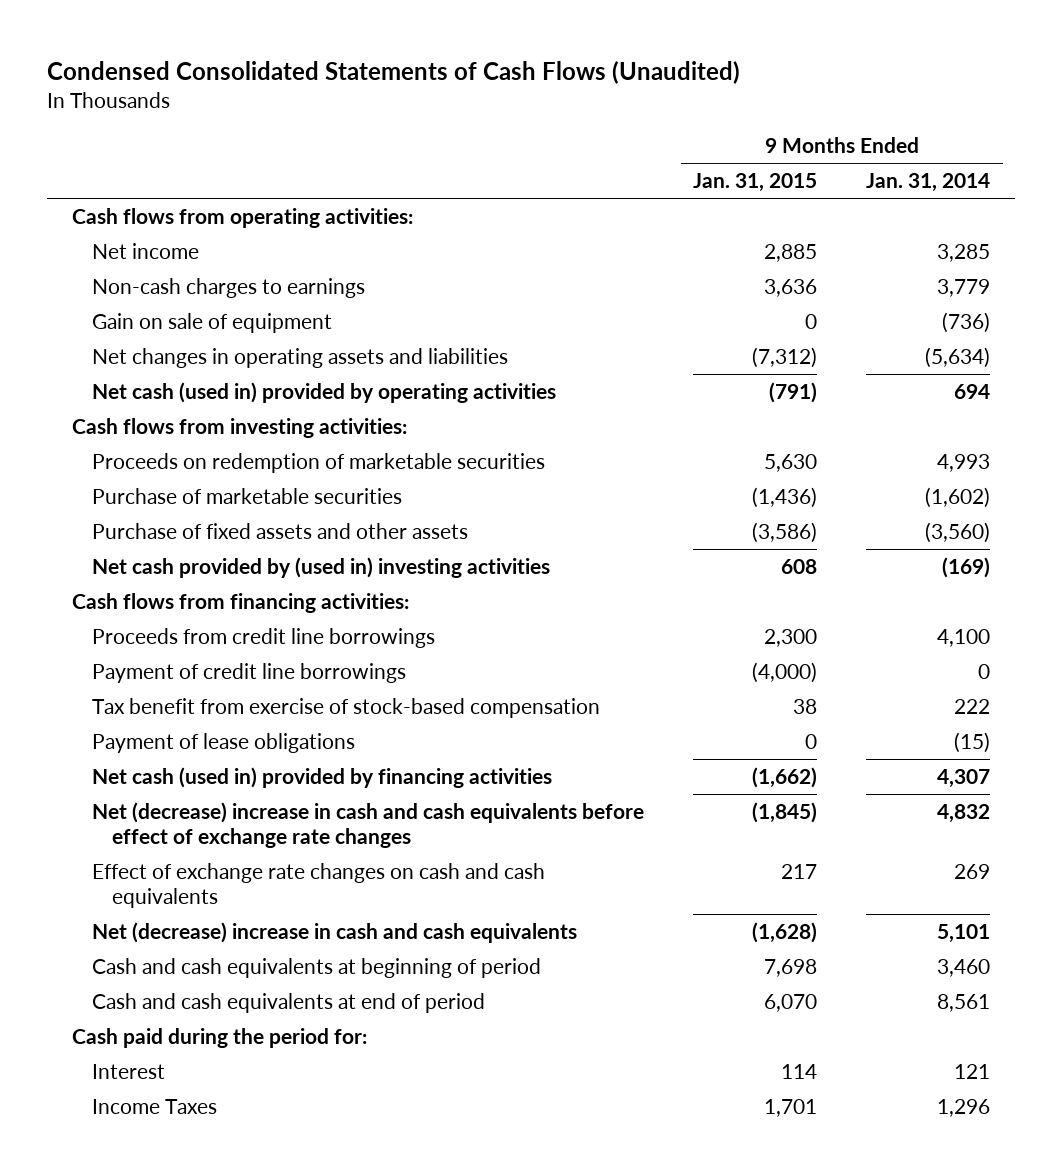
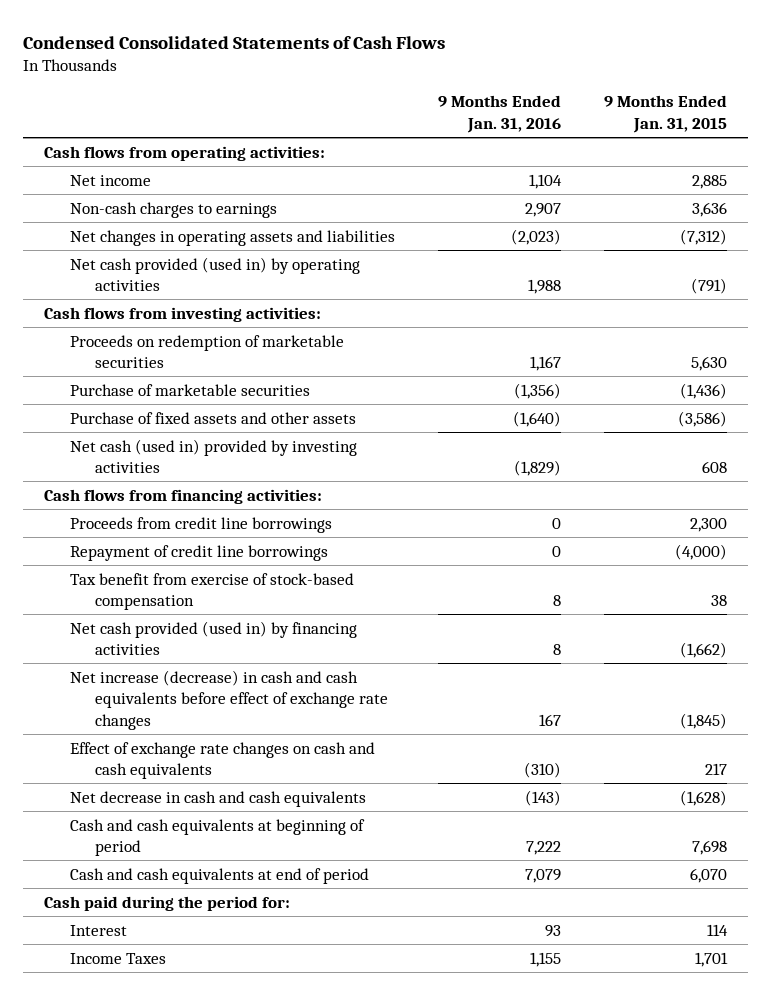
- Condensed Consolidated Statements of Cash Flows (Unaudited)
+ Condensed Consolidated Statements of Cash Flows
- | 9 Months Ended Jan. 31, 2015 | 9 Months Ended Jan. 31, 2014
+ | 9 Months Ended Jan. 31, 2016 | 9 Months Ended Jan. 31, 2015
- Gain on sale of equipment | 0 | (736)
- Net cash (used in) provided by operating activities | (791) | 694
+ Net cash provided (used in) by operating activities | 1,988 | (791)
- Net cash provided by (used in) investing activities | 608 | (169)
+ Net cash (used in) provided by investing activities | (1,829) | 608
- Payment of credit line borrowings | (4,000) | 0
+ Repayment of credit line borrowings | 0 | (4,000)
- Payment of lease obligations | 0 | (15)
- Net cash (used in) provided by financing activities | (1,662) | 4,307
- Net (decrease) increase in cash and cash equivalents before effect of exchange rate changes | (1,845) | 4,832
+ Net cash provided (used in) by financing activities | 8 | (1,662)
+ Net increase (decrease) in cash and cash equivalents before effect of exchange rate changes | 167 | (1,845)
- Net (decrease) increase in cash and cash equivalents | (1,628) | 5,101
+ Net decrease in cash and cash equivalents | (143) | (1,628)

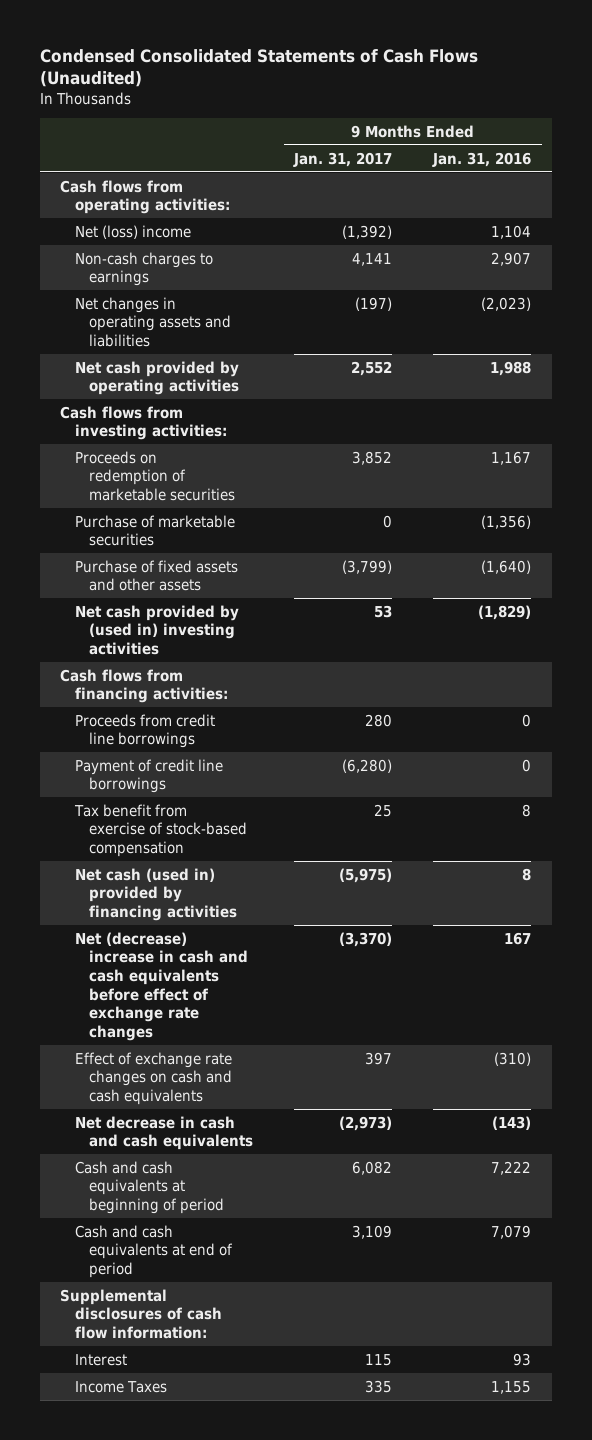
- Condensed Consolidated Statements of Cash Flows
+ Condensed Consolidated Statements of Cash Flows (Unaudited)
- | 9 Months Ended Jan. 31, 2016 | 9 Months Ended Jan. 31, 2015
+ | 9 Months Ended Jan. 31, 2017 | 9 Months Ended Jan. 31, 2016
- Net income | 1,104 | 2,885
+ Net (loss) income | (1,392) | 1,104
- Net cash provided (used in) by operating activities | 1,988 | (791)
+ Net cash provided by operating activities | 2,552 | 1,988
- Net cash (used in) provided by investing activities | (1,829) | 608
+ Net cash provided by (used in) investing activities | 53 | (1,829)
- Repayment of credit line borrowings | 0 | (4,000)
+ Payment of credit line borrowings | (6,280) | 0
- Net cash provided (used in) by financing activities | 8 | (1,662)
- Net increase (decrease) in cash and cash equivalents before effect of exchange rate changes | 167 | (1,845)
+ Net cash (used in) provided by financing activities | (5,975) | 8
+ Net (decrease) increase in cash and cash equivalents before effect of exchange rate changes | (3,370) | 167
- Cash paid during the period for:
+ Supplemental disclosures of cash flow information:

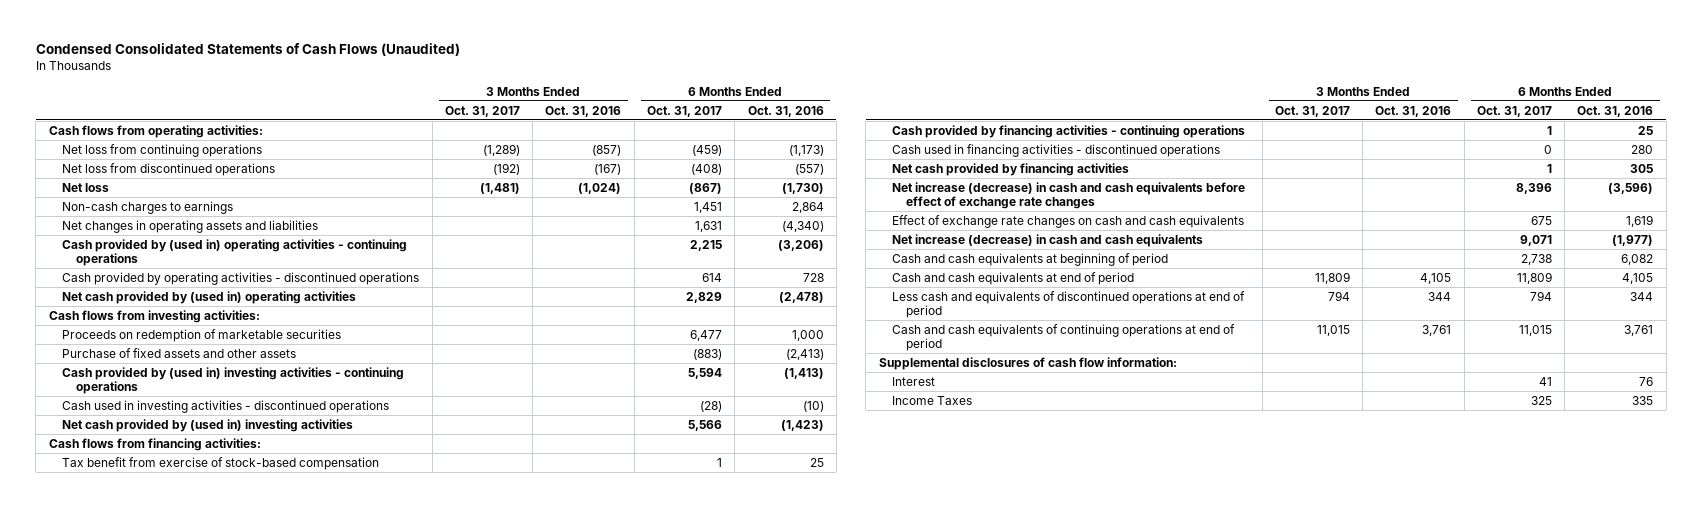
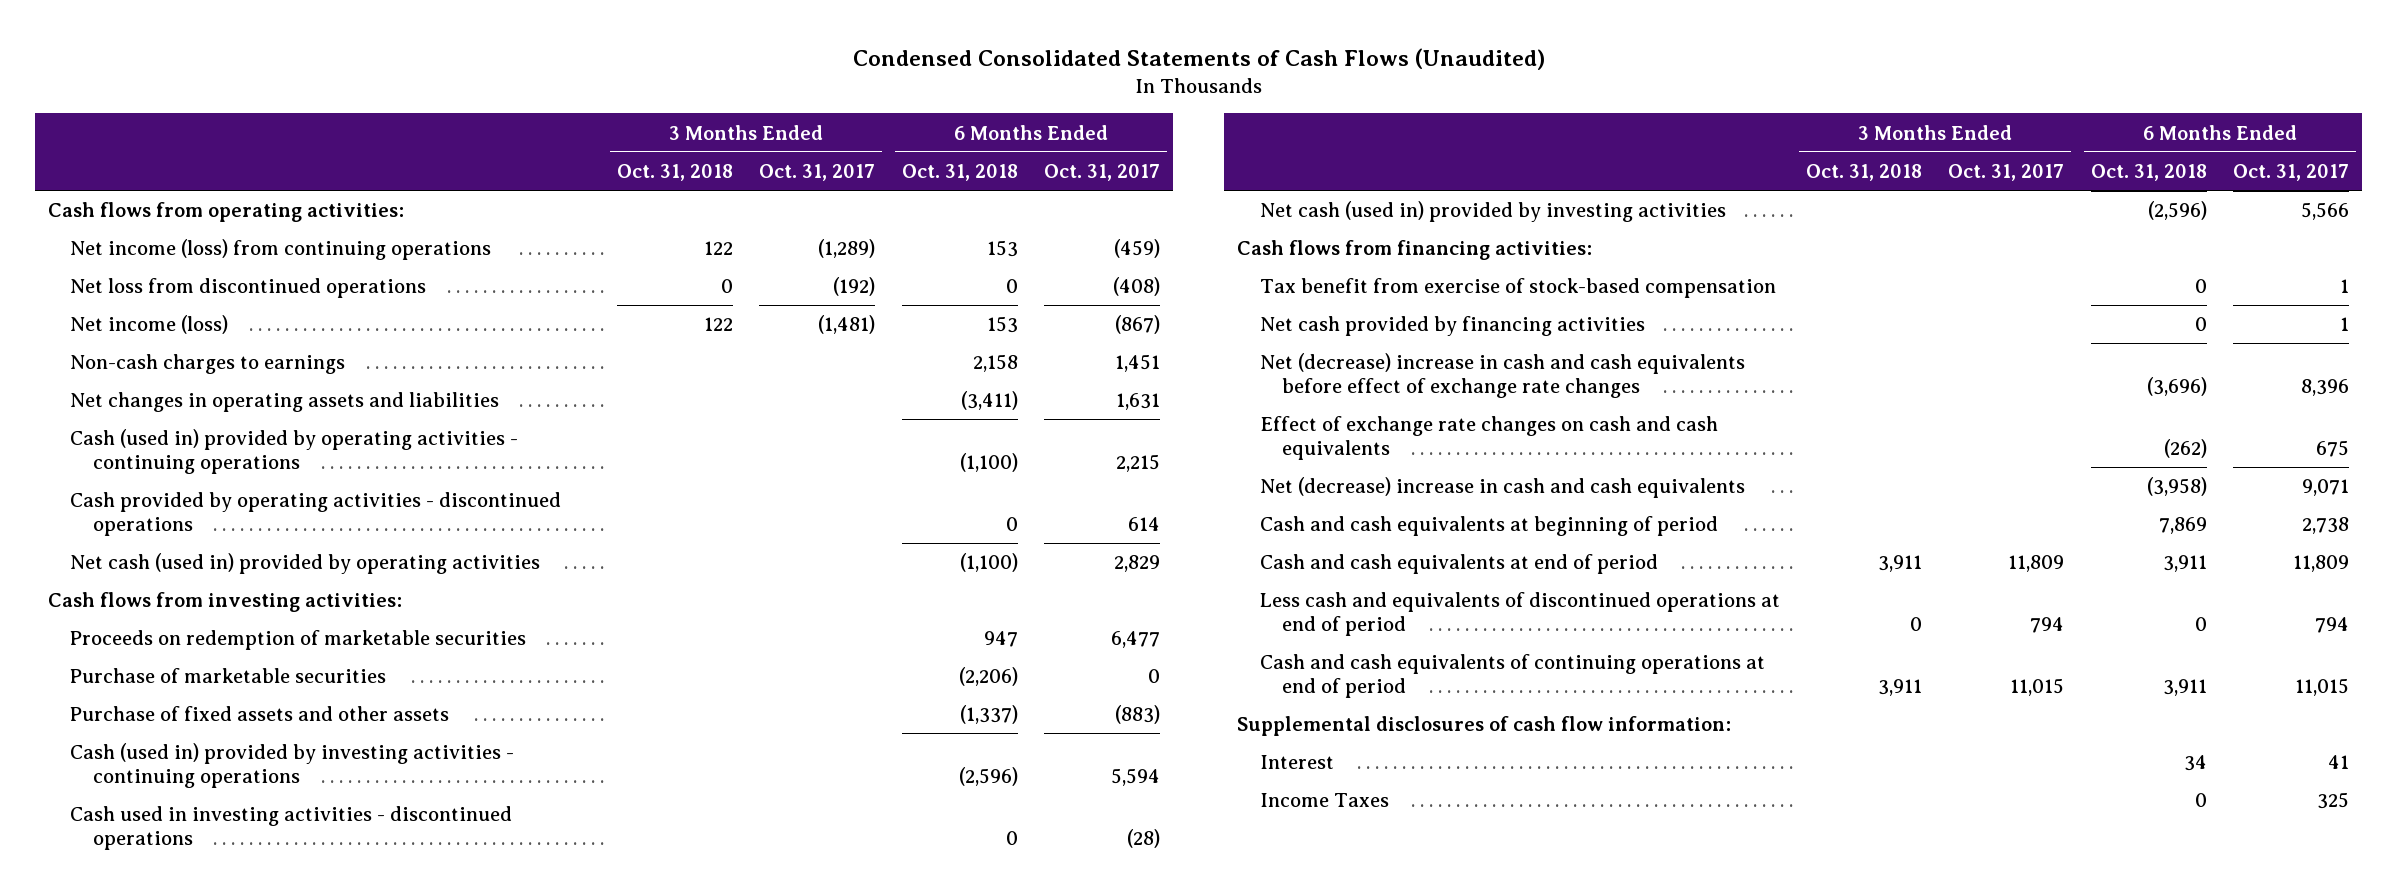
- | 3 Months Ended Oct. 31, 2017 | 3 Months Ended Oct. 31, 2016 | 6 Months Ended Oct. 31, 2017 | 6 Months Ended Oct. 31, 2016
+ | 3 Months Ended Oct. 31, 2018 | 3 Months Ended Oct. 31, 2017 | 6 Months Ended Oct. 31, 2018 | 6 Months Ended Oct. 31, 2017
- Net loss from continuing operations | (1,289) | (857) | (459) | (1,173)
+ Net income (loss) from continuing operations | 122 | (1,289) | 153 | (459)
- Net loss | (1,481) | (1,024) | (867) | (1,730)
+ Net income (loss) | 122 | (1,481) | 153 | (867)
- Cash provided by (used in) operating activities - continuing operations | | | 2,215 | (3,206)
+ Cash (used in) provided by operating activities - continuing operations | | | (1,100) | 2,215
- Net cash provided by (used in) operating activities | | | 2,829 | (2,478)
+ Net cash (used in) provided by operating activities | | | (1,100) | 2,829
+ Purchase of marketable securities | | | (2,206) | 0
- Cash provided by (used in) investing activities - continuing operations | | | 5,594 | (1,413)
+ Cash (used in) provided by investing activities - continuing operations | | | (2,596) | 5,594
- Net cash provided by (used in) investing activities | | | 5,566 | (1,423)
+ Net cash (used in) provided by investing activities | | | (2,596) | 5,566
- Cash provided by financing activities - continuing operations | | | 1 | 25
- Cash used in financing activities - discontinued operations | | | 0 | 280
- Net increase (decrease) in cash and cash equivalents before effect of exchange rate changes | | | 8,396 | (3,596)
+ Net (decrease) increase in cash and cash equivalents before effect of exchange rate changes | | | (3,696) | 8,396
- Net increase (decrease) in cash and cash equivalents | | | 9,071 | (1,977)
+ Net (decrease) increase in cash and cash equivalents | | | (3,958) | 9,071

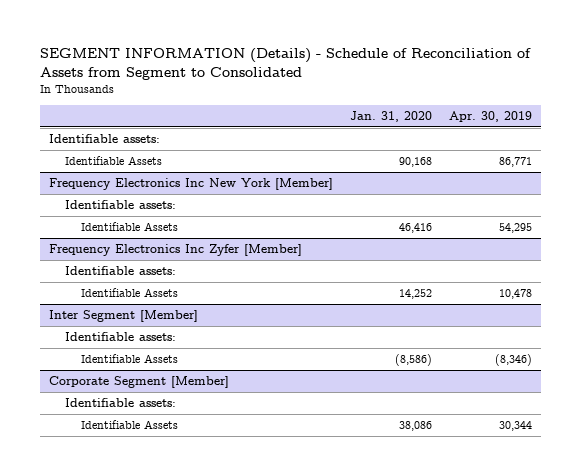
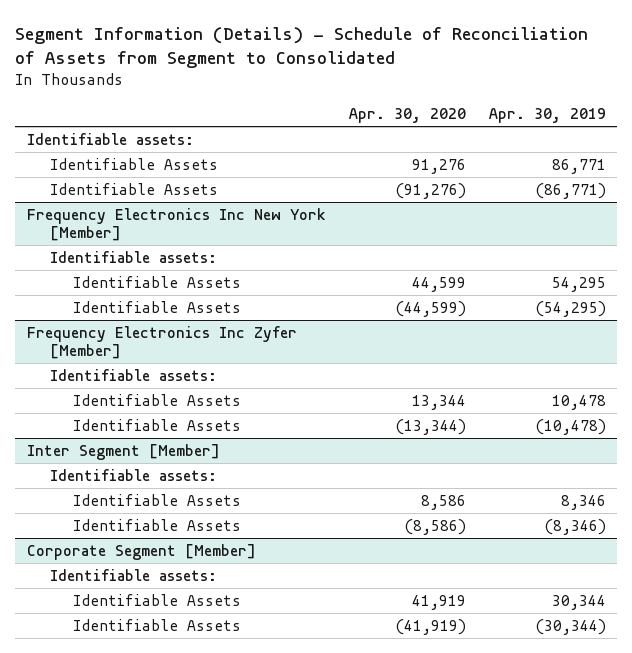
- SEGMENT INFORMATION (Details) - Schedule of Reconciliation of Assets from Segment to Consolidated
+ Segment Information (Details) - Schedule of Reconciliation of Assets from Segment to Consolidated
- | Jan. 31, 2020 | Apr. 30, 2019
+ | Apr. 30, 2020 | Apr. 30, 2019
+ Identifiable Assets | (91,276) | (86,771)
@ Frequency Electronics Inc New York [Member]
+ Identifiable Assets | (44,599) | (54,295)
@ Frequency Electronics Inc Zyfer [Member]
+ Identifiable Assets | (13,344) | (10,478)
@ Inter Segment [Member]
+ Identifiable Assets | 8,586 | 8,346
@ Corporate Segment [Member]
+ Identifiable Assets | (41,919) | (30,344)

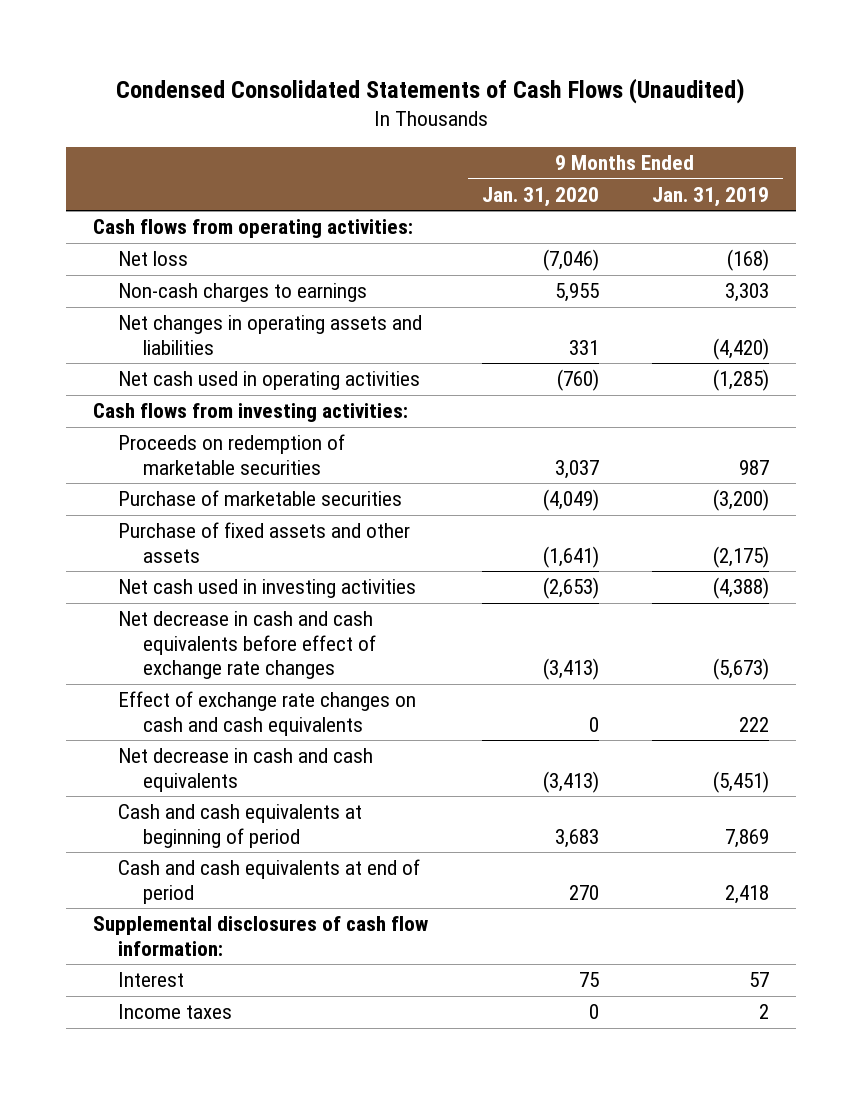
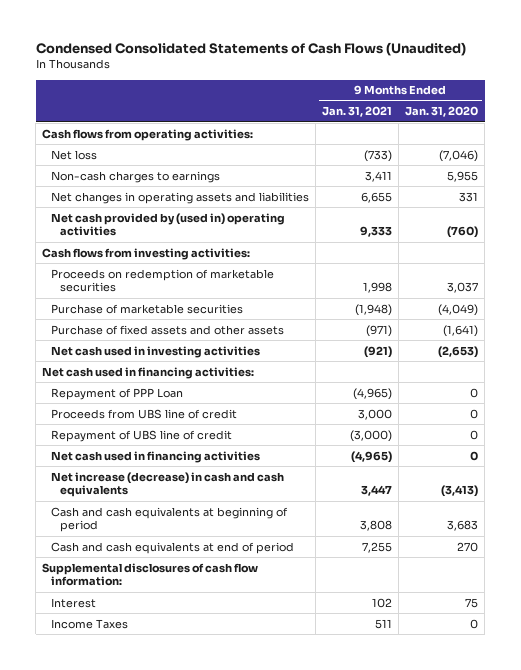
- | 9 Months Ended Jan. 31, 2020 | 9 Months Ended Jan. 31, 2019
+ | 9 Months Ended Jan. 31, 2021 | 9 Months Ended Jan. 31, 2020
- Net cash used in operating activities | (760) | (1,285)
+ Net cash provided by (used in) operating activities | 9,333 | (760)
- Net decrease in cash and cash equivalents before effect of exchange rate changes | (3,413) | (5,673)
- Effect of exchange rate changes on cash and cash equivalents | 0 | 222
- Net decrease in cash and cash equivalents | (3,413) | (5,451)
+ Net cash used in financing activities:
+ Repayment of PPP Loan | (4,965) | 0
+ Proceeds from UBS line of credit | 3,000 | 0
+ Repayment of UBS line of credit | (3,000) | 0
+ Net cash used in financing activities | (4,965) | 0
+ Net increase (decrease) in cash and cash equivalents | 3,447 | (3,413)
- Income taxes | 0 | 2
+ Income Taxes | 511 | 0

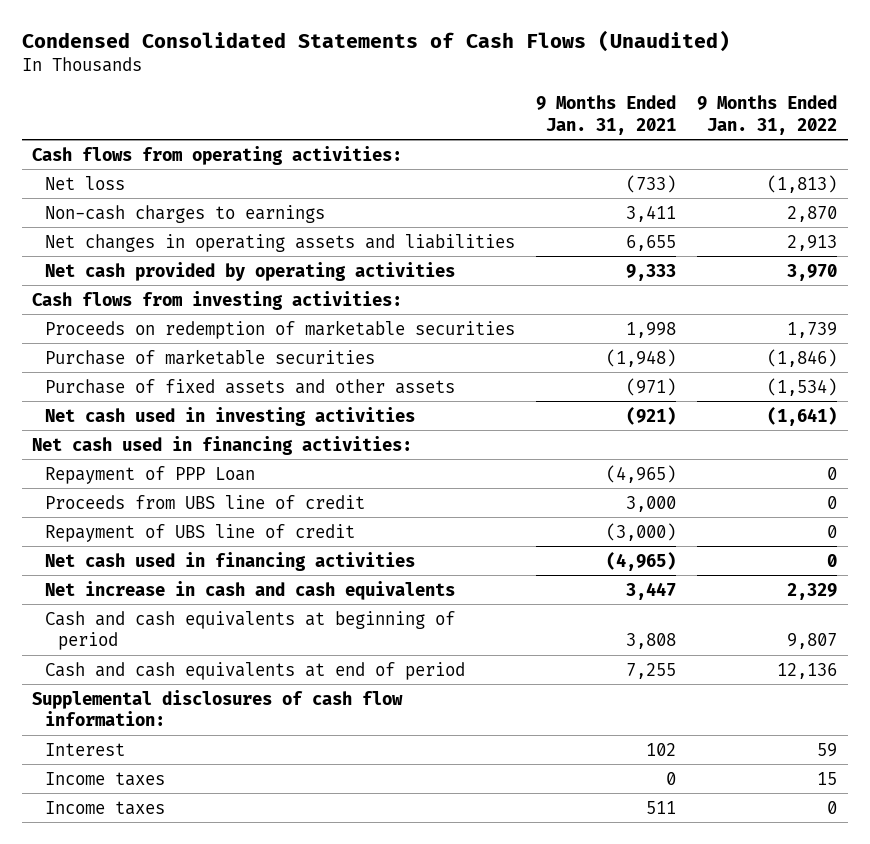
- | 9 Months Ended Jan. 31, 2021 | 9 Months Ended Jan. 31, 2020
+ | 9 Months Ended Jan. 31, 2021 | 9 Months Ended Jan. 31, 2022
- Net cash provided by (used in) operating activities | 9,333 | (760)
+ Net cash provided by operating activities | 9,333 | 3,970
- Net increase (decrease) in cash and cash equivalents | 3,447 | (3,413)
+ Net increase in cash and cash equivalents | 3,447 | 2,329
- Income Taxes | 511 | 0
+ Income taxes | 0 | 15
+ Income taxes | 511 | 0

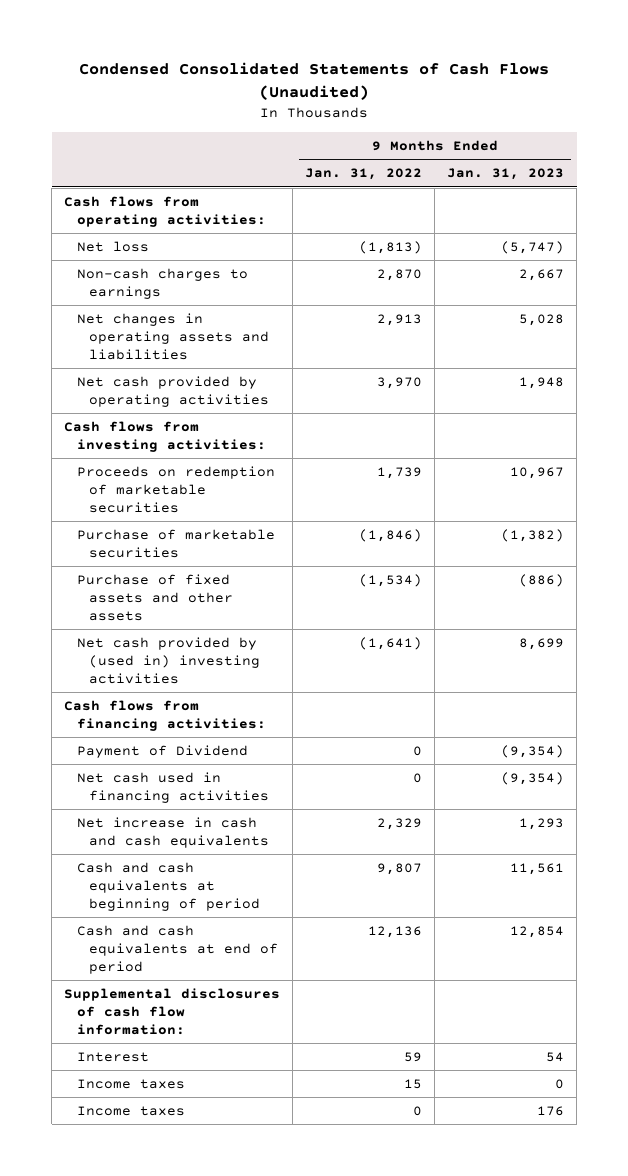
- | 9 Months Ended Jan. 31, 2021 | 9 Months Ended Jan. 31, 2022
+ | 9 Months Ended Jan. 31, 2022 | 9 Months Ended Jan. 31, 2023
- Net cash used in investing activities | (921) | (1,641)
- Net cash used in financing activities:
- Repayment of PPP Loan | (4,965) | 0
- Proceeds from UBS line of credit | 3,000 | 0
- Repayment of UBS line of credit | (3,000) | 0
+ Net cash provided by (used in) investing activities | (1,641) | 8,699
+ Cash flows from financing activities:
+ Payment of Dividend | 0 | (9,354)

